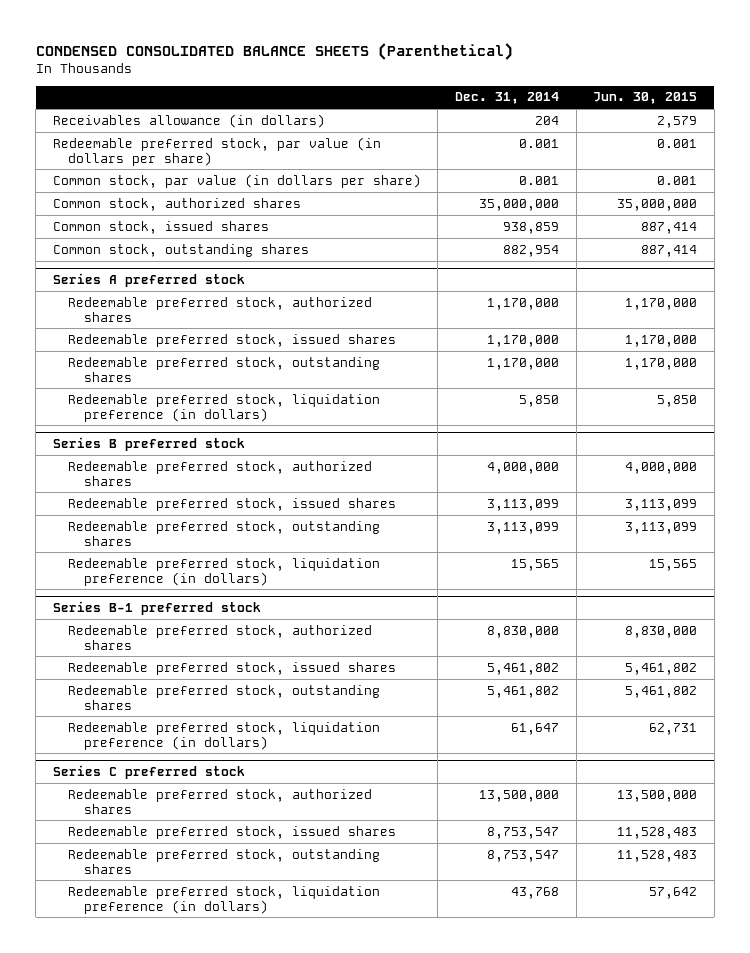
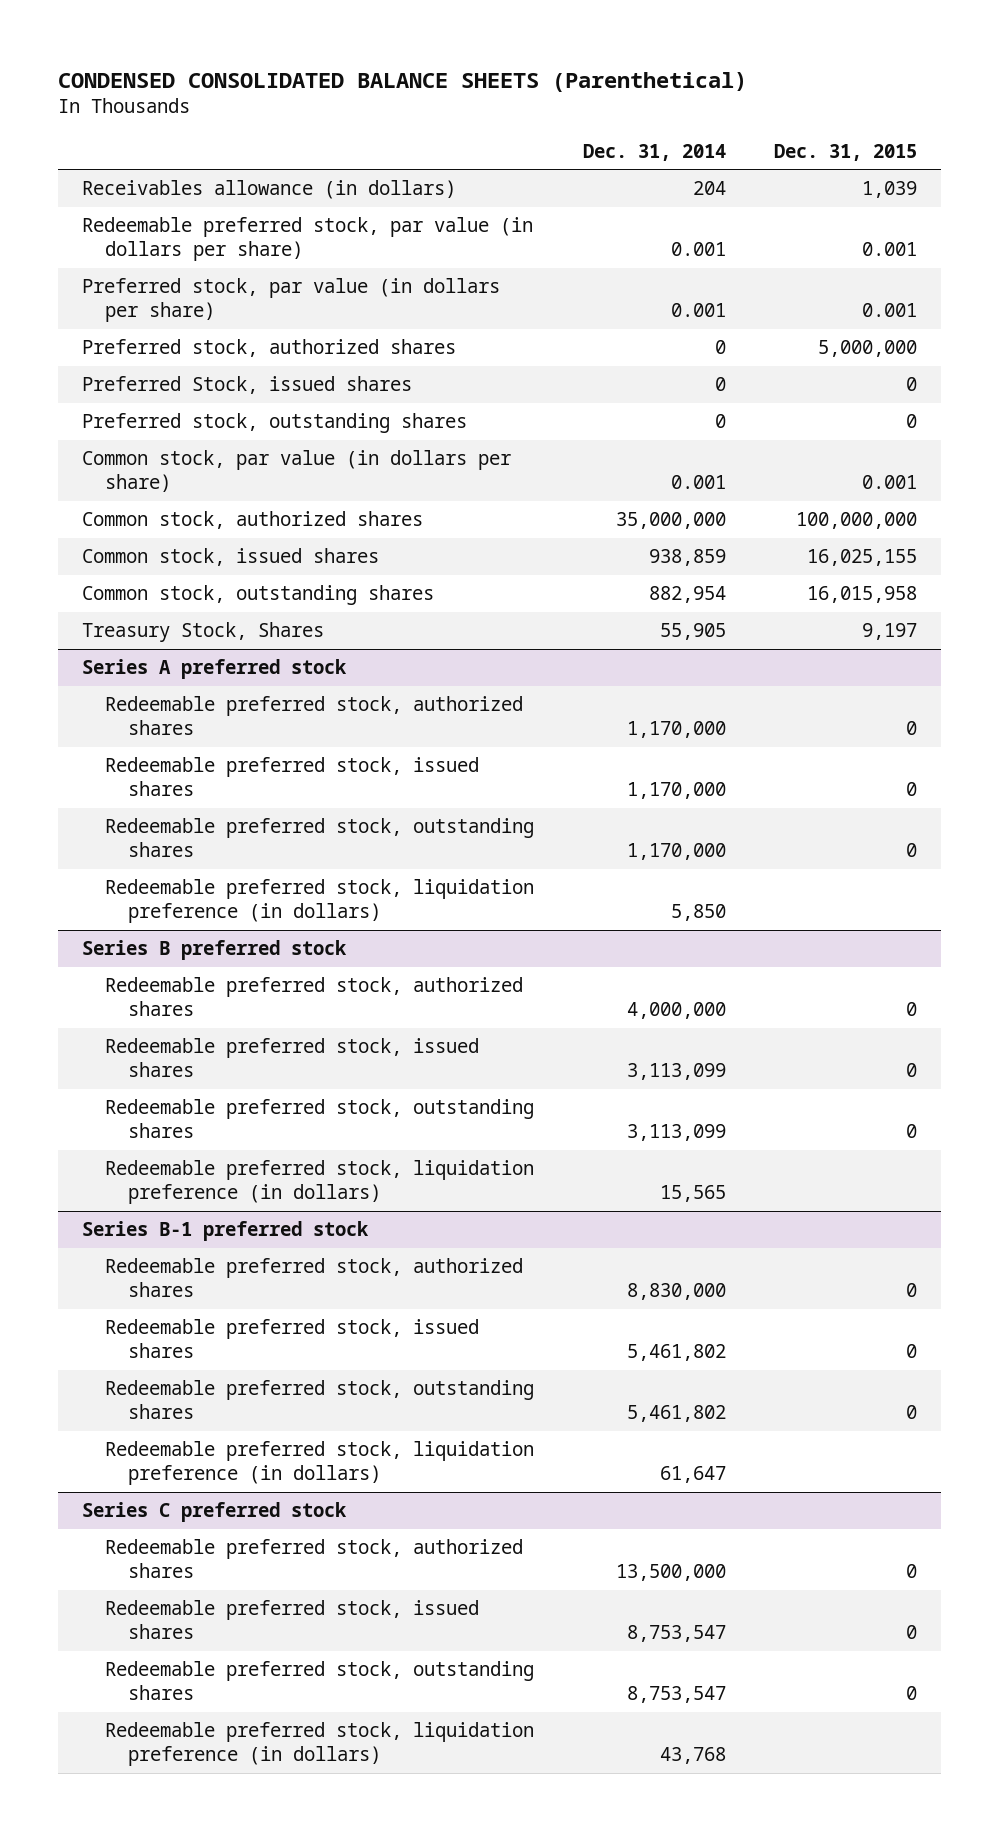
- | Dec. 31, 2014 | Jun. 30, 2015
+ | Dec. 31, 2014 | Dec. 31, 2015
+ Preferred stock, par value (in dollars per share) | 0.001 | 0.001
+ Preferred stock, authorized shares | 0 | 5,000,000
+ Preferred Stock, issued shares | 0 | 0
+ Preferred stock, outstanding shares | 0 | 0
+ Treasury Stock, Shares | 55,905 | 9,197

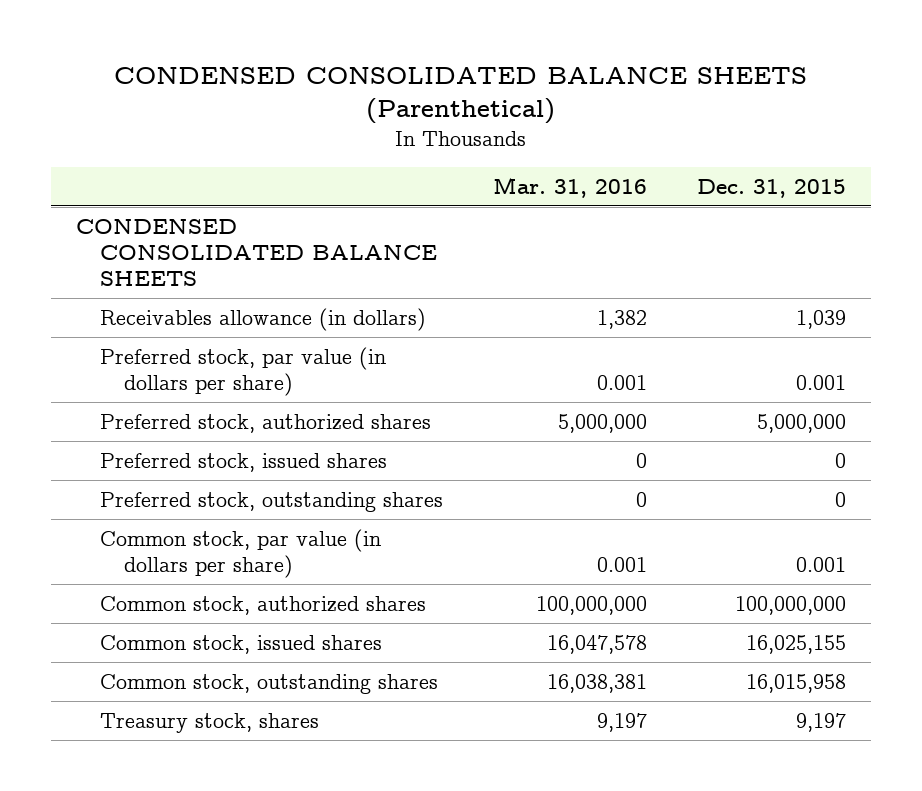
- | Dec. 31, 2014 | Dec. 31, 2015
+ | Mar. 31, 2016 | Dec. 31, 2015
+ CONDENSED CONSOLIDATED BALANCE SHEETS
- Redeemable preferred stock, par value (in dollars per share) | 0.001 | 0.001
- Preferred Stock, issued shares | 0 | 0
+ Preferred stock, issued shares | 0 | 0
- Treasury Stock, Shares | 55,905 | 9,197
- Series A preferred stock
- Redeemable preferred stock, authorized shares | 1,170,000 | 0
- Redeemable preferred stock, issued shares | 1,170,000 | 0
- Redeemable preferred stock, outstanding shares | 1,170,000 | 0
- Redeemable preferred stock, liquidation preference (in dollars) | 5,850 |
- Series B preferred stock
- Redeemable preferred stock, authorized shares | 4,000,000 | 0
- Redeemable preferred stock, issued shares | 3,113,099 | 0
- Redeemable preferred stock, outstanding shares | 3,113,099 | 0
- Redeemable preferred stock, liquidation preference (in dollars) | 15,565 |
- Series B-1 preferred stock
- Redeemable preferred stock, authorized shares | 8,830,000 | 0
- Redeemable preferred stock, issued shares | 5,461,802 | 0
- Redeemable preferred stock, outstanding shares | 5,461,802 | 0
- Redeemable preferred stock, liquidation preference (in dollars) | 61,647 |
- Series C preferred stock
- Redeemable preferred stock, authorized shares | 13,500,000 | 0
- Redeemable preferred stock, issued shares | 8,753,547 | 0
- Redeemable preferred stock, outstanding shares | 8,753,547 | 0
- Redeemable preferred stock, liquidation preference (in dollars) | 43,768 |
+ Treasury stock, shares | 9,197 | 9,197

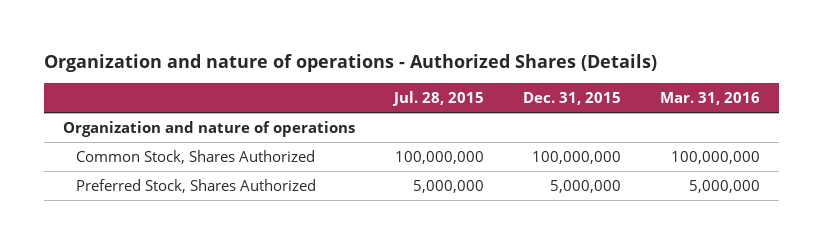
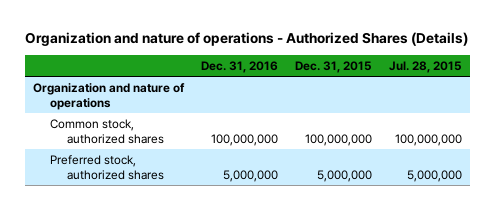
- | Jul. 28, 2015 | Dec. 31, 2015 | Mar. 31, 2016
+ | Dec. 31, 2016 | Dec. 31, 2015 | Jul. 28, 2015
- Common Stock, Shares Authorized | 100,000,000 | 100,000,000 | 100,000,000
- Preferred Stock, Shares Authorized | 5,000,000 | 5,000,000 | 5,000,000
+ Common stock, authorized shares | 100,000,000 | 100,000,000 | 100,000,000
+ Preferred stock, authorized shares | 5,000,000 | 5,000,000 | 5,000,000

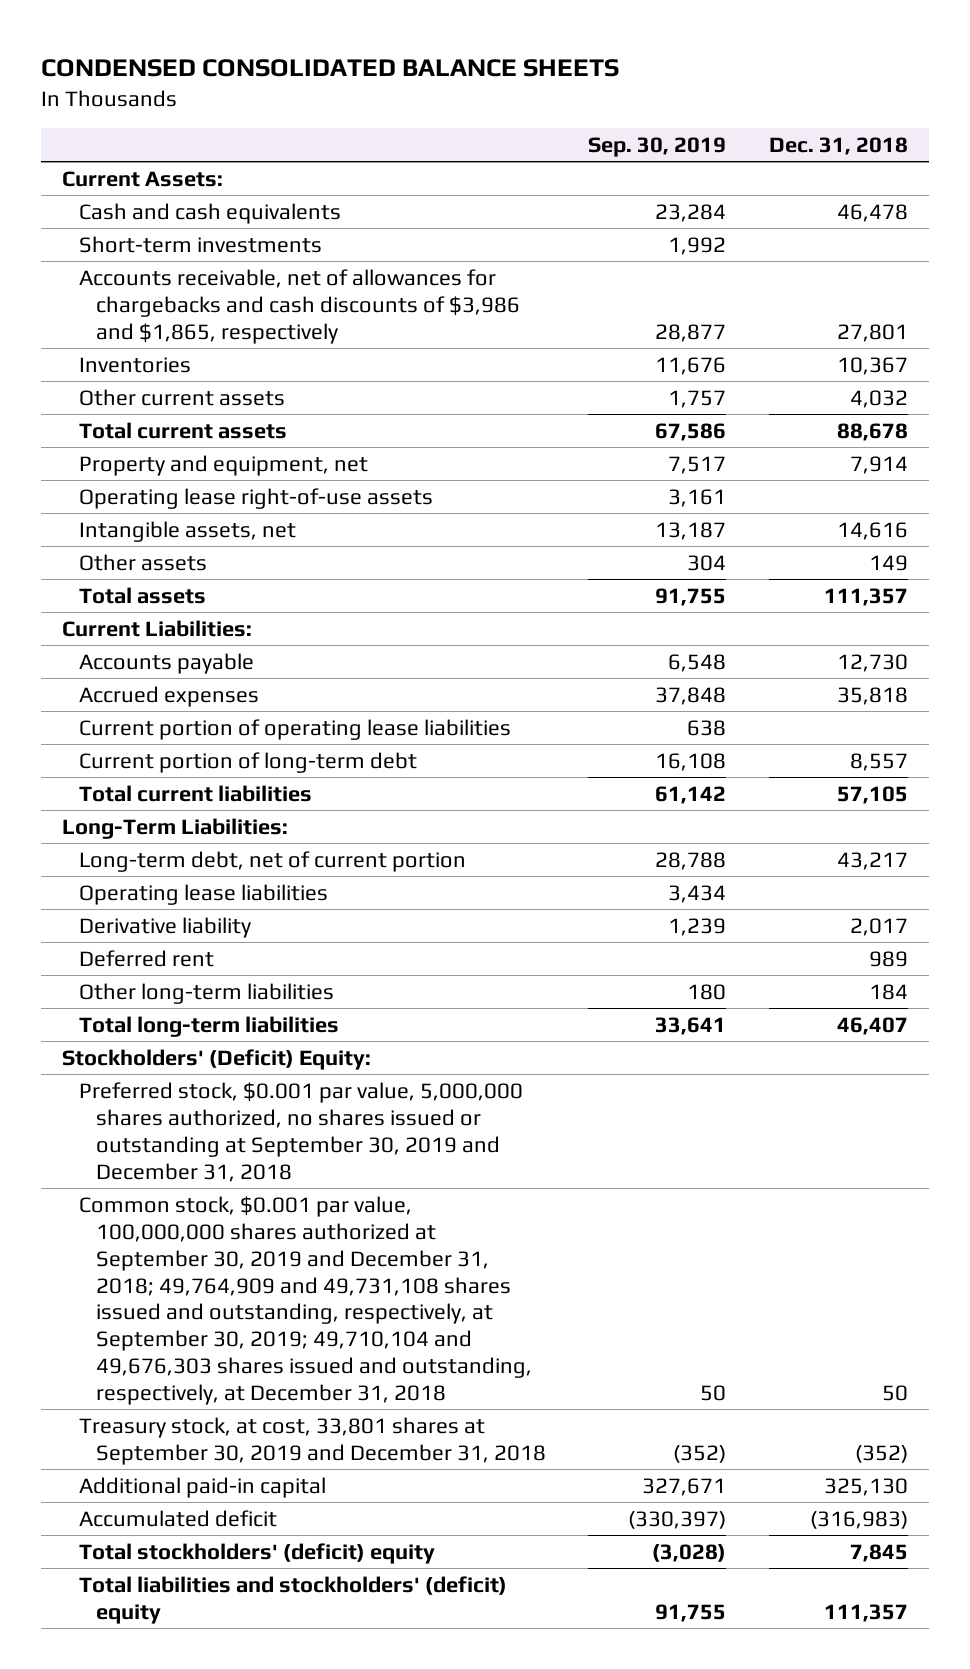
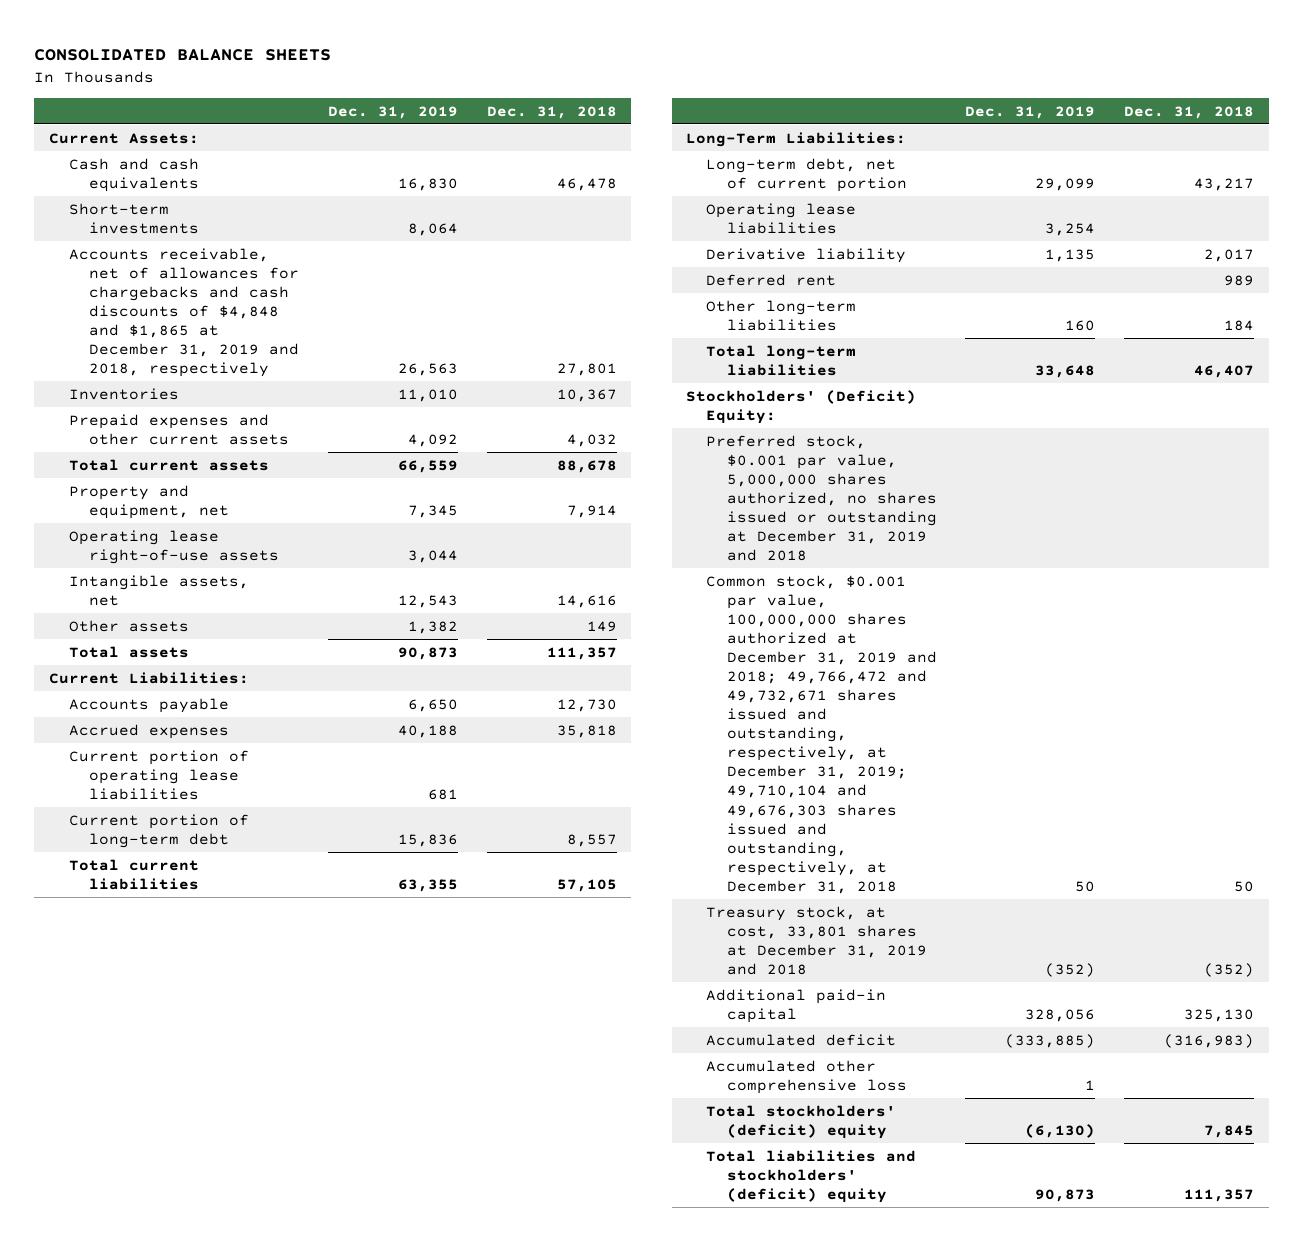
- CONDENSED CONSOLIDATED BALANCE SHEETS
+ CONSOLIDATED BALANCE SHEETS
- | Sep. 30, 2019 | Dec. 31, 2018
+ | Dec. 31, 2019 | Dec. 31, 2018
- Accounts receivable, net of allowances for chargebacks and cash discounts of $3,986 and $1,865, respectively | 28,877 | 27,801
+ Accounts receivable, net of allowances for chargebacks and cash discounts of $4,848 and $1,865 at December 31, 2019 and 2018, respectively | 26,563 | 27,801
- Other current assets | 1,757 | 4,032
+ Prepaid expenses and other current assets | 4,092 | 4,032
- Preferred stock, $0.001 par value, 5,000,000 shares authorized, no shares issued or outstanding at September 30, 2019 and December 31, 2018
- Common stock, $0.001 par value, 100,000,000 shares authorized at September 30, 2019 and December 31, 2018; 49,764,909 and 49,731,108 shares issued and outstanding, respectively, at September 30, 2019; 49,710,104 and 49,676,303 shares issued and outstanding, respectively, at December 31, 2018 | 50 | 50
- Treasury stock, at cost, 33,801 shares at September 30, 2019 and December 31, 2018 | (352) | (352)
+ Preferred stock, $0.001 par value, 5,000,000 shares authorized, no shares issued or outstanding at December 31, 2019 and 2018
+ Common stock, $0.001 par value, 100,000,000 shares authorized at December 31, 2019 and 2018; 49,766,472 and 49,732,671 shares issued and outstanding, respectively, at December 31, 2019; 49,710,104 and 49,676,303 shares issued and outstanding, respectively, at December 31, 2018 | 50 | 50
+ Treasury stock, at cost, 33,801 shares at December 31, 2019 and 2018 | (352) | (352)
+ Accumulated other comprehensive loss | 1 |

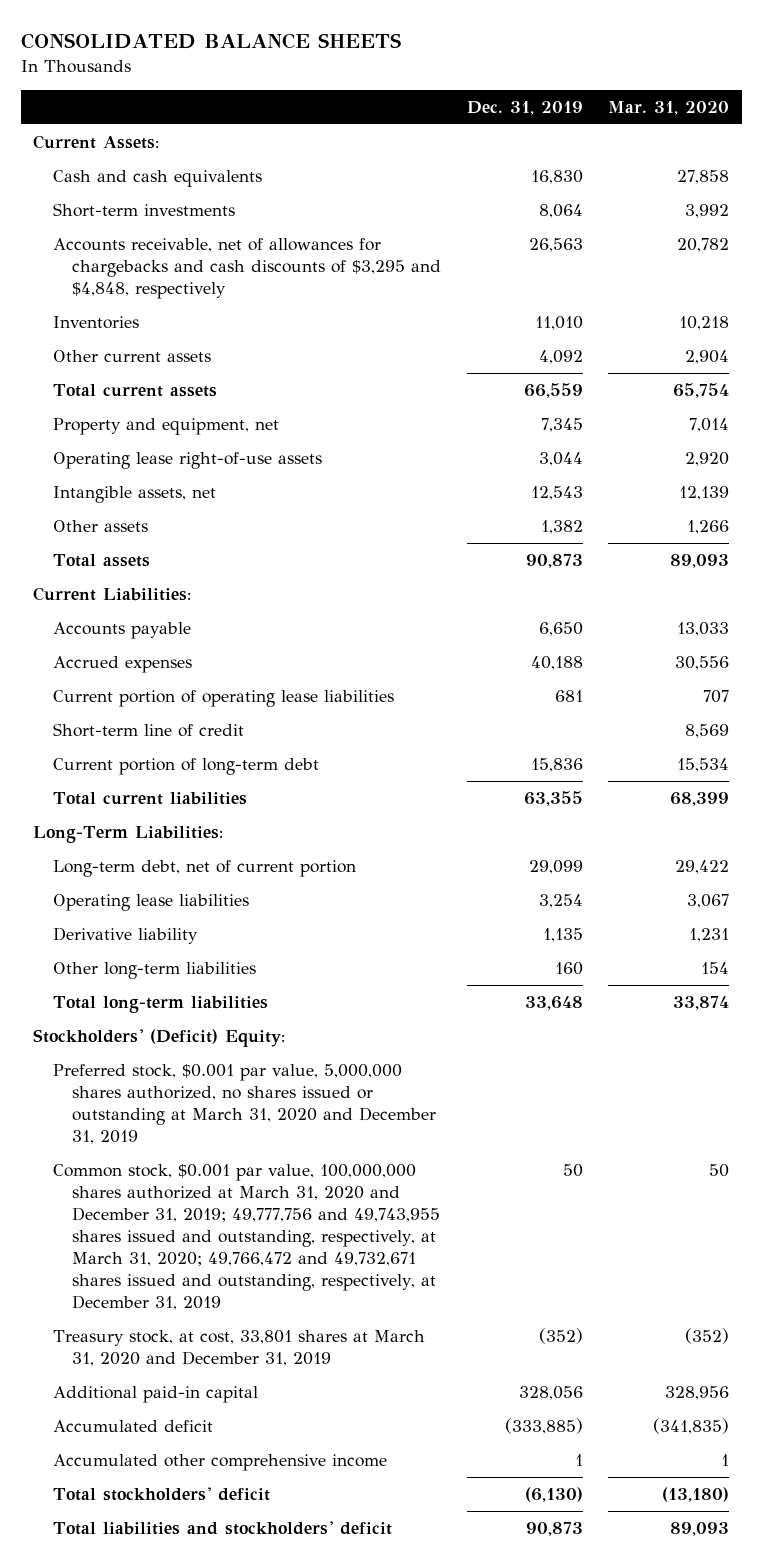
- | Dec. 31, 2019 | Dec. 31, 2018
+ | Dec. 31, 2019 | Mar. 31, 2020
- Accounts receivable, net of allowances for chargebacks and cash discounts of $4,848 and $1,865 at December 31, 2019 and 2018, respectively | 26,563 | 27,801
+ Accounts receivable, net of allowances for chargebacks and cash discounts of $3,295 and $4,848, respectively | 26,563 | 20,782
- Prepaid expenses and other current assets | 4,092 | 4,032
+ Other current assets | 4,092 | 2,904
+ Short-term line of credit | | 8,569
- Deferred rent | | 989
- Preferred stock, $0.001 par value, 5,000,000 shares authorized, no shares issued or outstanding at December 31, 2019 and 2018
- Common stock, $0.001 par value, 100,000,000 shares authorized at December 31, 2019 and 2018; 49,766,472 and 49,732,671 shares issued and outstanding, respectively, at December 31, 2019; 49,710,104 and 49,676,303 shares issued and outstanding, respectively, at December 31, 2018 | 50 | 50
- Treasury stock, at cost, 33,801 shares at December 31, 2019 and 2018 | (352) | (352)
+ Preferred stock, $0.001 par value, 5,000,000 shares authorized, no shares issued or outstanding at March 31, 2020 and December 31, 2019
+ Common stock, $0.001 par value, 100,000,000 shares authorized at March 31, 2020 and December 31, 2019; 49,777,756 and 49,743,955 shares issued and outstanding, respectively, at March 31, 2020; 49,766,472 and 49,732,671 shares issued and outstanding, respectively, at December 31, 2019 | 50 | 50
+ Treasury stock, at cost, 33,801 shares at March 31, 2020 and December 31, 2019 | (352) | (352)
- Accumulated other comprehensive loss | 1 |
- Total stockholders' (deficit) equity | (6,130) | 7,845
- Total liabilities and stockholders' (deficit) equity | 90,873 | 111,357
+ Accumulated other comprehensive income | 1 | 1
+ Total stockholders' deficit | (6,130) | (13,180)
+ Total liabilities and stockholders' deficit | 90,873 | 89,093

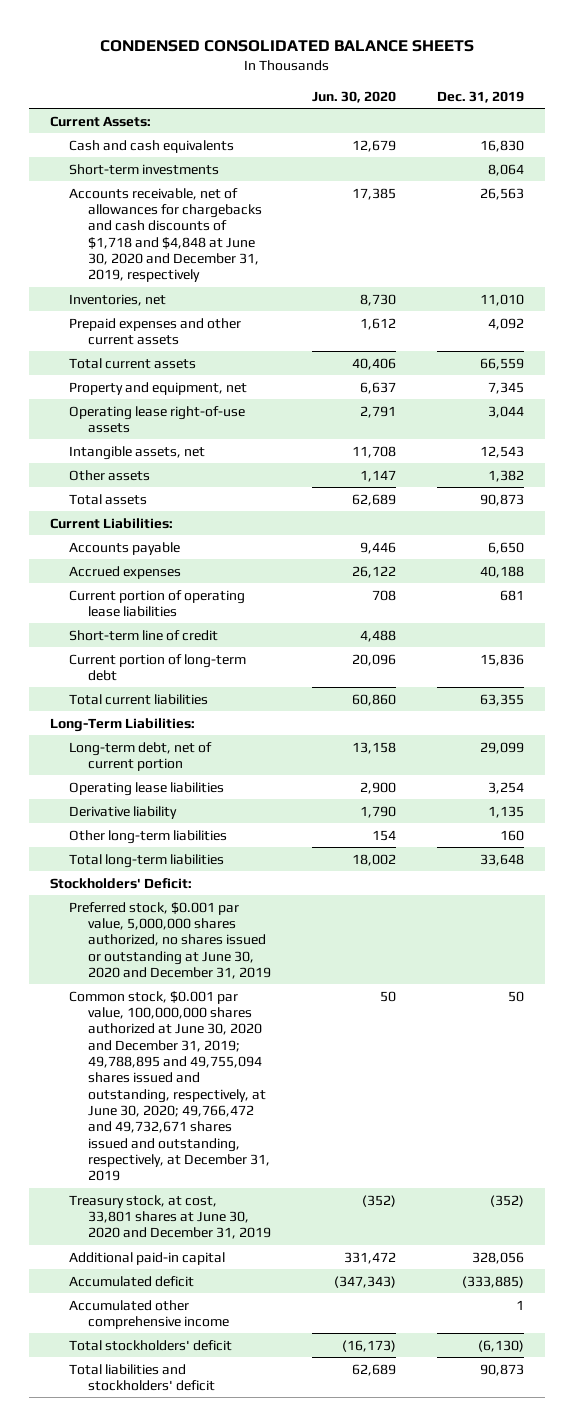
- CONSOLIDATED BALANCE SHEETS
+ CONDENSED CONSOLIDATED BALANCE SHEETS
- | Dec. 31, 2019 | Mar. 31, 2020
+ | Jun. 30, 2020 | Dec. 31, 2019
- Accounts receivable, net of allowances for chargebacks and cash discounts of $3,295 and $4,848, respectively | 26,563 | 20,782
- Inventories | 11,010 | 10,218
- Other current assets | 4,092 | 2,904
+ Accounts receivable, net of allowances for chargebacks and cash discounts of $1,718 and $4,848 at June 30, 2020 and December 31, 2019, respectively | 17,385 | 26,563
+ Inventories, net | 8,730 | 11,010
+ Prepaid expenses and other current assets | 1,612 | 4,092
- Stockholders' (Deficit) Equity:
- Preferred stock, $0.001 par value, 5,000,000 shares authorized, no shares issued or outstanding at March 31, 2020 and December 31, 2019
- Common stock, $0.001 par value, 100,000,000 shares authorized at March 31, 2020 and December 31, 2019; 49,777,756 and 49,743,955 shares issued and outstanding, respectively, at March 31, 2020; 49,766,472 and 49,732,671 shares issued and outstanding, respectively, at December 31, 2019 | 50 | 50
- Treasury stock, at cost, 33,801 shares at March 31, 2020 and December 31, 2019 | (352) | (352)
+ Stockholders' Deficit:
+ Preferred stock, $0.001 par value, 5,000,000 shares authorized, no shares issued or outstanding at June 30, 2020 and December 31, 2019
+ Common stock, $0.001 par value, 100,000,000 shares authorized at June 30, 2020 and December 31, 2019; 49,788,895 and 49,755,094 shares issued and outstanding, respectively, at June 30, 2020; 49,766,472 and 49,732,671 shares issued and outstanding, respectively, at December 31, 2019 | 50 | 50
+ Treasury stock, at cost, 33,801 shares at June 30, 2020 and December 31, 2019 | (352) | (352)

